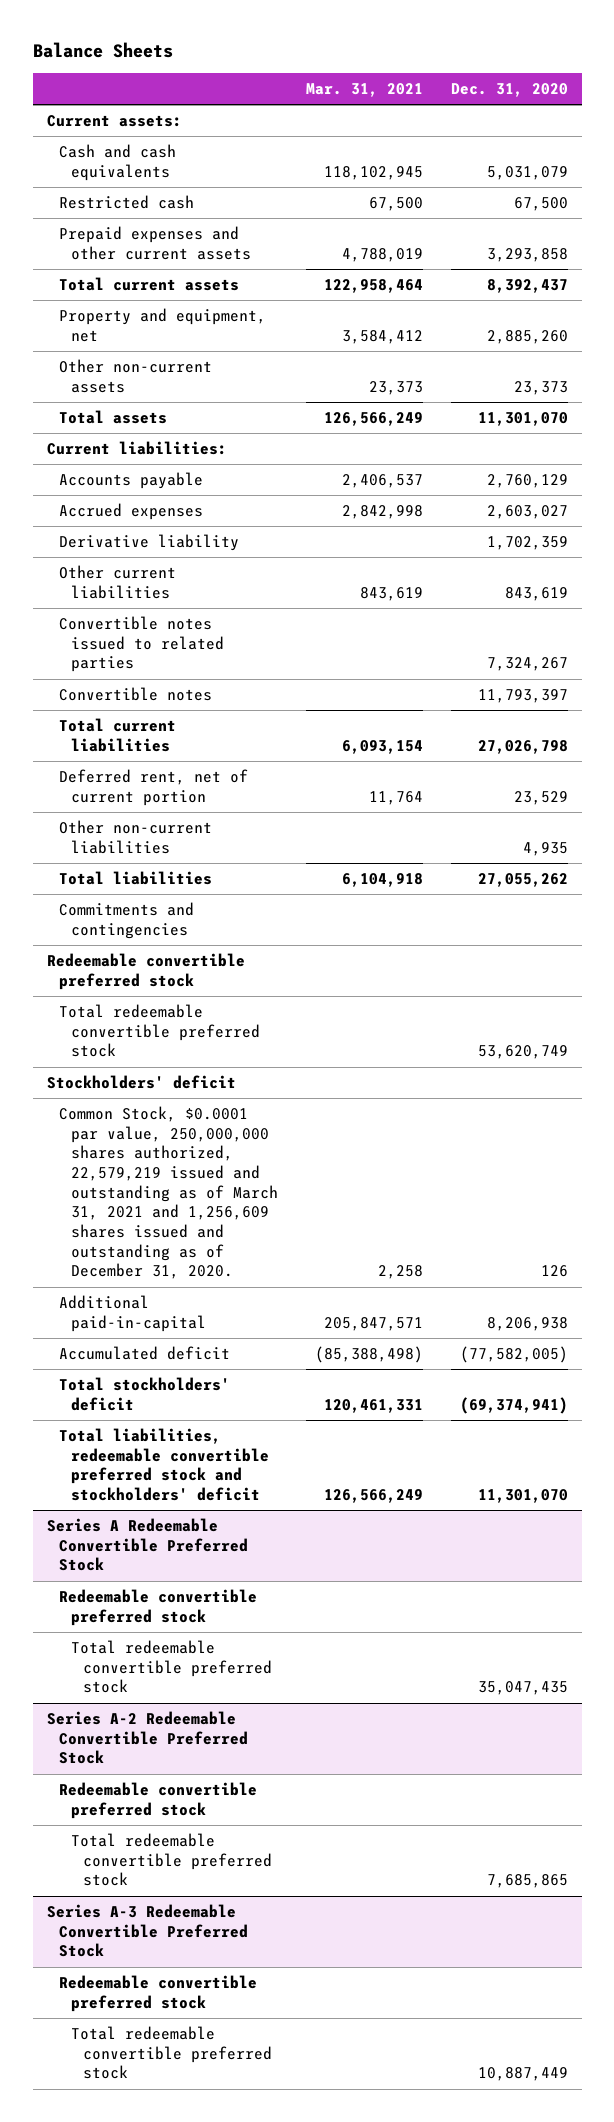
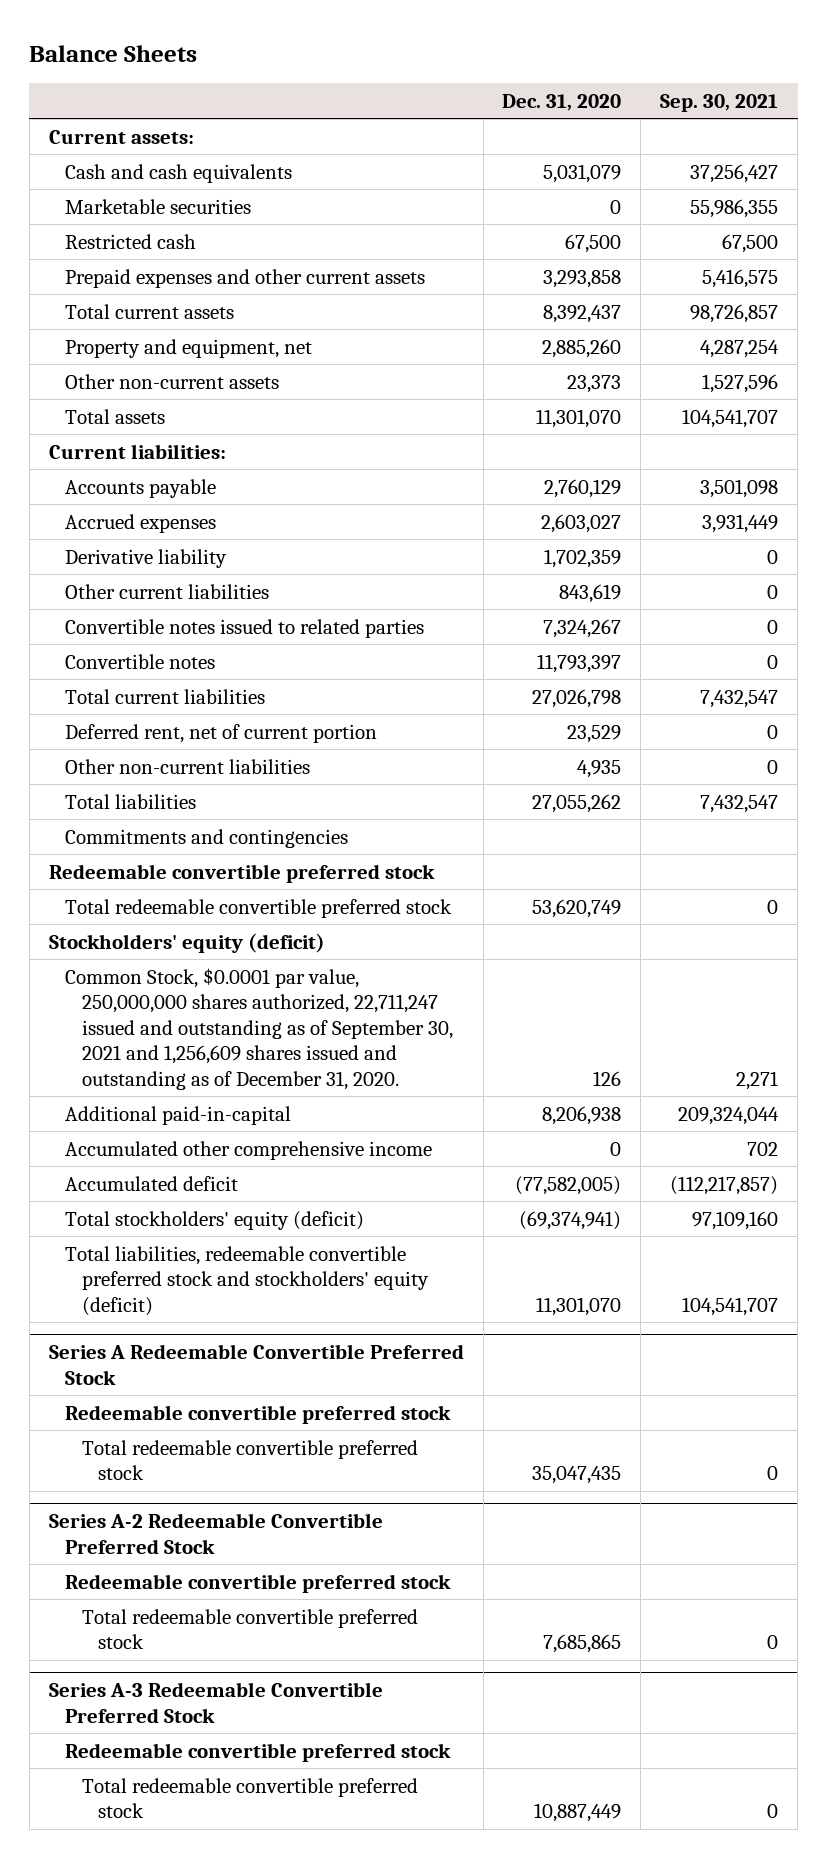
- | Mar. 31, 2021 | Dec. 31, 2020
+ | Dec. 31, 2020 | Sep. 30, 2021
+ Marketable securities | 0 | 55,986,355
- Stockholders' deficit
- Common Stock, $0.0001 par value, 250,000,000 shares authorized, 22,579,219 issued and outstanding as of March 31, 2021 and 1,256,609 shares issued and outstanding as of December 31, 2020. | 2,258 | 126
+ Stockholders' equity (deficit)
+ Common Stock, $0.0001 par value, 250,000,000 shares authorized, 22,711,247 issued and outstanding as of September 30, 2021 and 1,256,609 shares issued and outstanding as of December 31, 2020. | 126 | 2,271
+ Accumulated other comprehensive income | 0 | 702
- Total stockholders' deficit | 120,461,331 | (69,374,941)
- Total liabilities, redeemable convertible preferred stock and stockholders' deficit | 126,566,249 | 11,301,070
+ Total stockholders' equity (deficit) | (69,374,941) | 97,109,160
+ Total liabilities, redeemable convertible preferred stock and stockholders' equity (deficit) | 11,301,070 | 104,541,707

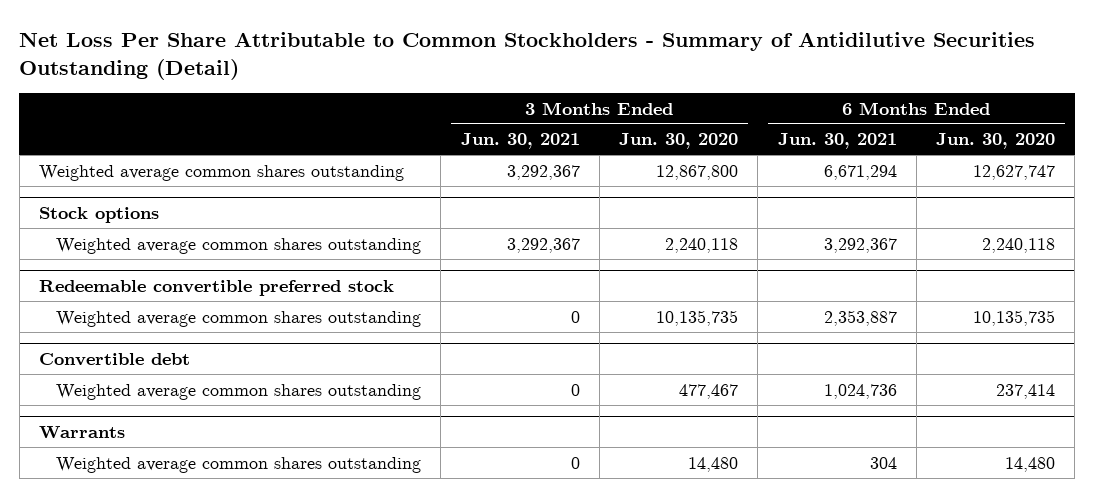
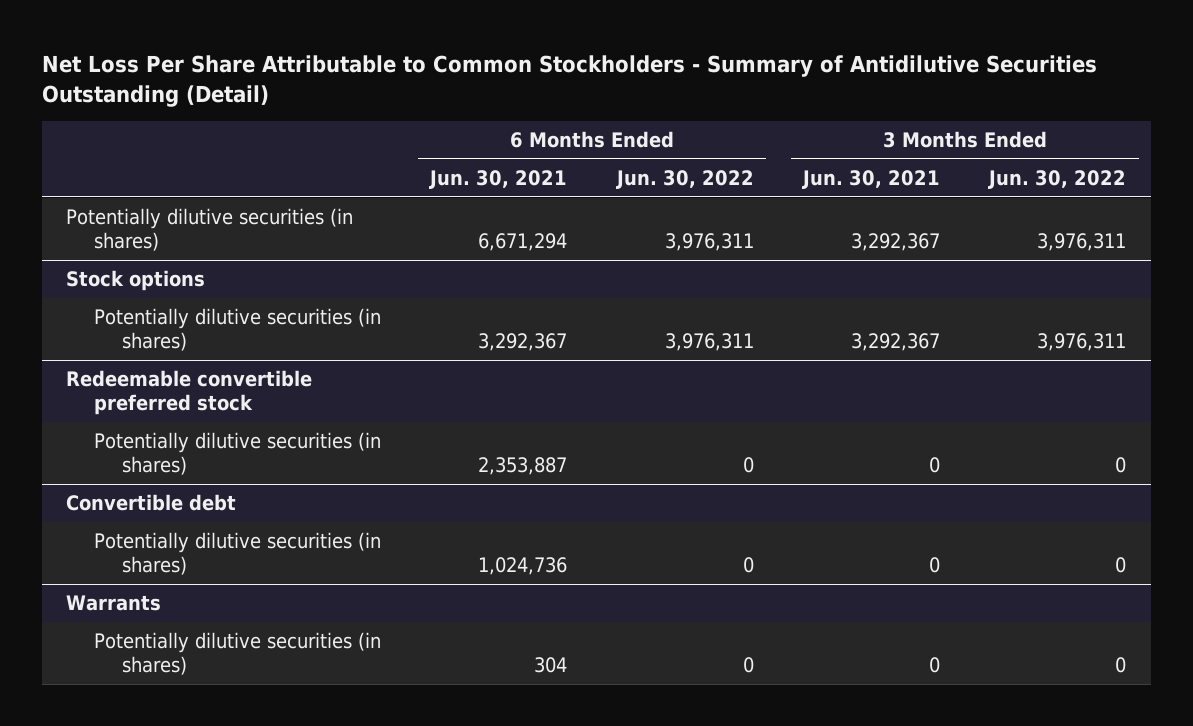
- | 3 Months Ended Jun. 30, 2021 | 3 Months Ended Jun. 30, 2020 | 6 Months Ended Jun. 30, 2021 | 6 Months Ended Jun. 30, 2020
+ | 6 Months Ended Jun. 30, 2021 | 6 Months Ended Jun. 30, 2022 | 3 Months Ended Jun. 30, 2021 | 3 Months Ended Jun. 30, 2022
- Weighted average common shares outstanding | 3,292,367 | 12,867,800 | 6,671,294 | 12,627,747
+ Potentially dilutive securities (in shares) | 6,671,294 | 3,976,311 | 3,292,367 | 3,976,311
@ Stock options
- Weighted average common shares outstanding | 3,292,367 | 2,240,118 | 3,292,367 | 2,240,118
+ Potentially dilutive securities (in shares) | 3,292,367 | 3,976,311 | 3,292,367 | 3,976,311
@ Redeemable convertible preferred stock
- Weighted average common shares outstanding | 0 | 10,135,735 | 2,353,887 | 10,135,735
+ Potentially dilutive securities (in shares) | 2,353,887 | 0 | 0 | 0
@ Convertible debt
- Weighted average common shares outstanding | 0 | 477,467 | 1,024,736 | 237,414
+ Potentially dilutive securities (in shares) | 1,024,736 | 0 | 0 | 0
@ Warrants
- Weighted average common shares outstanding | 0 | 14,480 | 304 | 14,480
+ Potentially dilutive securities (in shares) | 304 | 0 | 0 | 0

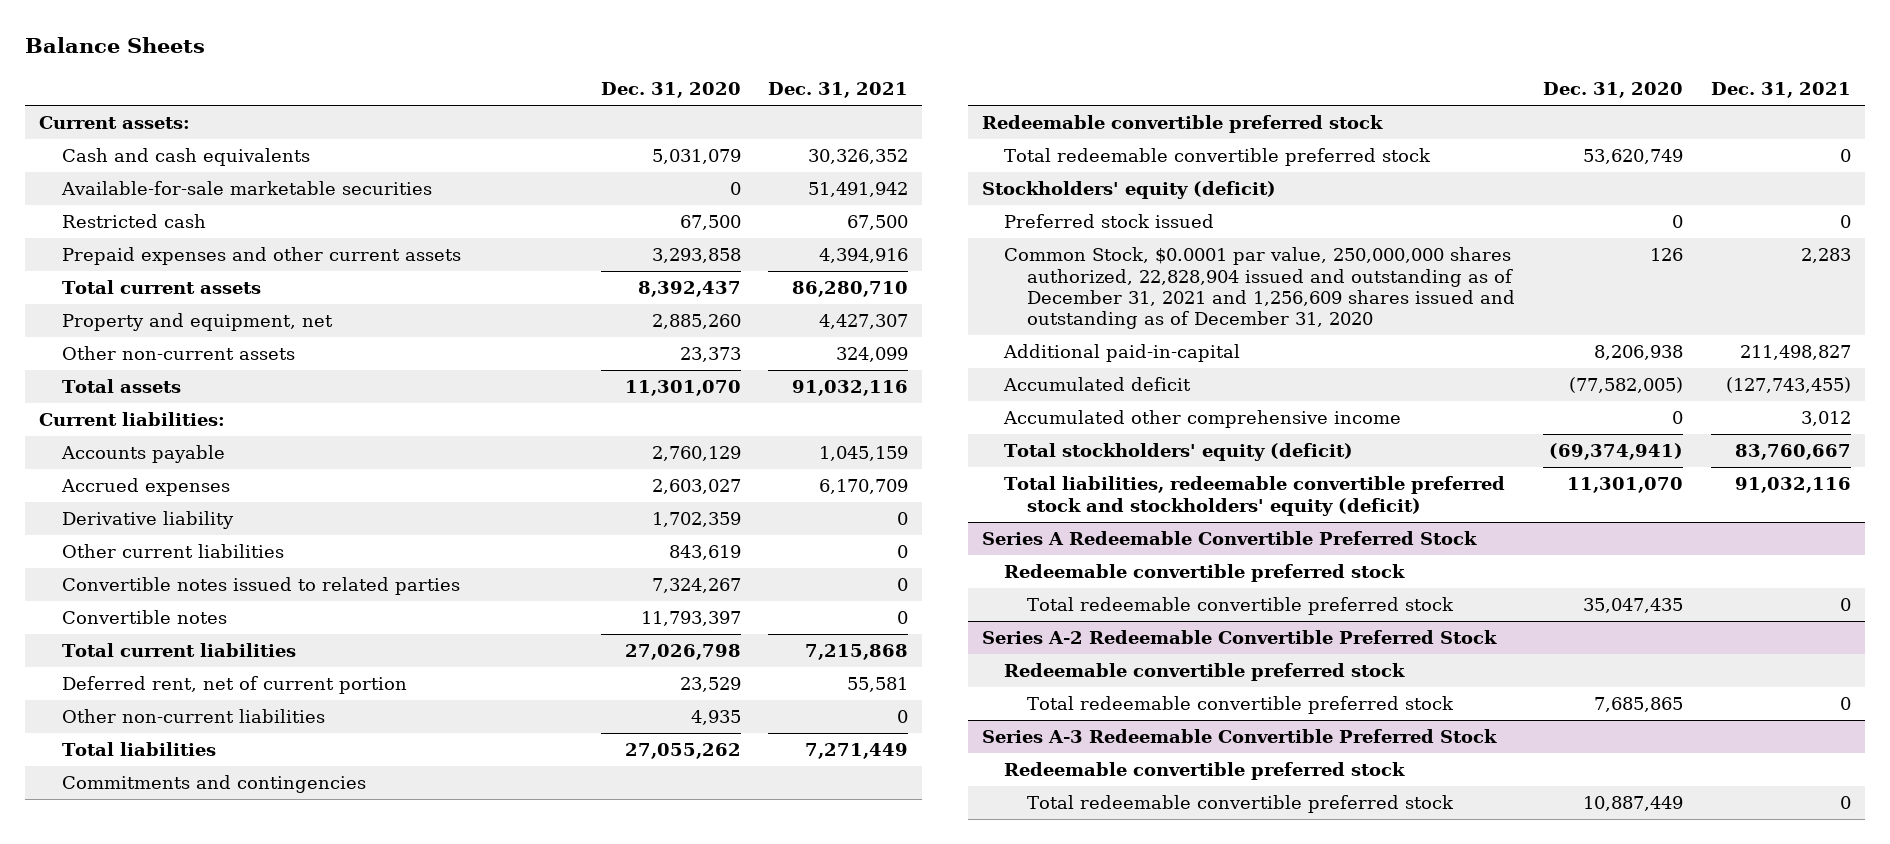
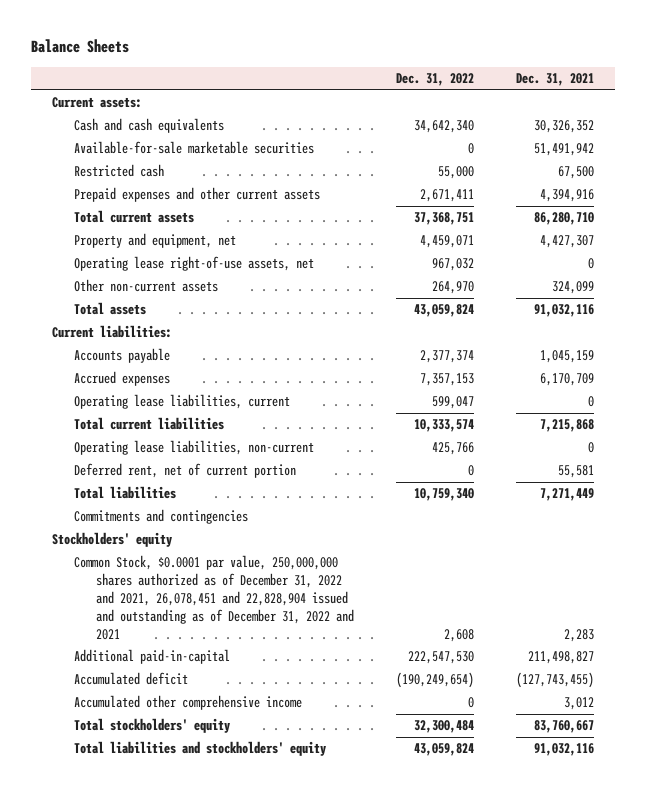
- | Dec. 31, 2020 | Dec. 31, 2021
+ | Dec. 31, 2022 | Dec. 31, 2021
+ Operating lease right-of-use assets, net | 967,032 | 0
- Derivative liability | 1,702,359 | 0
- Other current liabilities | 843,619 | 0
- Convertible notes issued to related parties | 7,324,267 | 0
- Convertible notes | 11,793,397 | 0
+ Operating lease liabilities, current | 599,047 | 0
+ Operating lease liabilities, non-current | 425,766 | 0
- Other non-current liabilities | 4,935 | 0
- Redeemable convertible preferred stock
- Total redeemable convertible preferred stock | 53,620,749 | 0
- Stockholders' equity (deficit)
- Preferred stock issued | 0 | 0
- Common Stock, $0.0001 par value, 250,000,000 shares authorized, 22,828,904 issued and outstanding as of December 31, 2021 and 1,256,609 shares issued and outstanding as of December 31, 2020 | 126 | 2,283
+ Stockholders' equity
+ Common Stock, $0.0001 par value, 250,000,000 shares authorized as of December 31, 2022 and 2021, 26,078,451 and 22,828,904 issued and outstanding as of December 31, 2022 and 2021 | 2,608 | 2,283
- Total stockholders' equity (deficit) | (69,374,941) | 83,760,667
- Total liabilities, redeemable convertible preferred stock and stockholders' equity (deficit) | 11,301,070 | 91,032,116
- Series A Redeemable Convertible Preferred Stock
- Redeemable convertible preferred stock
- Total redeemable convertible preferred stock | 35,047,435 | 0
- Series A-2 Redeemable Convertible Preferred Stock
- Redeemable convertible preferred stock
- Total redeemable convertible preferred stock | 7,685,865 | 0
- Series A-3 Redeemable Convertible Preferred Stock
- Redeemable convertible preferred stock
- Total redeemable convertible preferred stock | 10,887,449 | 0
+ Total stockholders' equity | 32,300,484 | 83,760,667
+ Total liabilities and stockholders' equity | 43,059,824 | 91,032,116

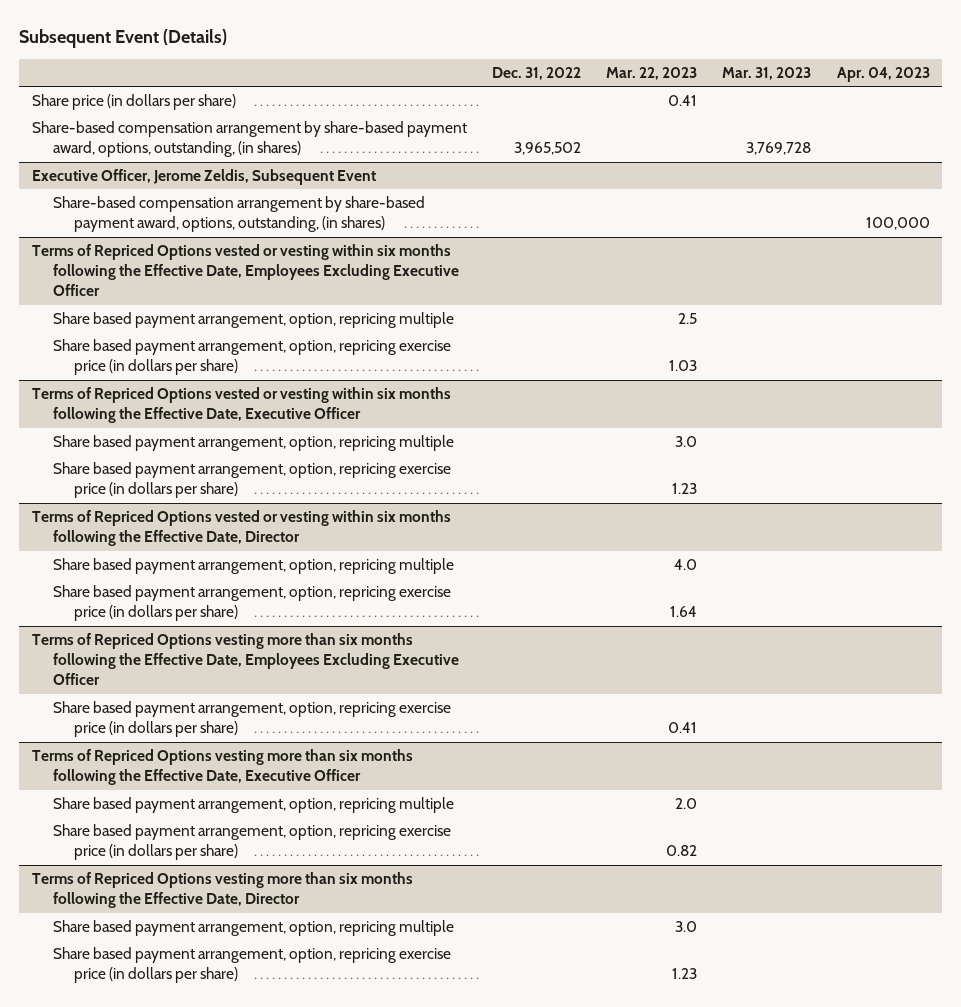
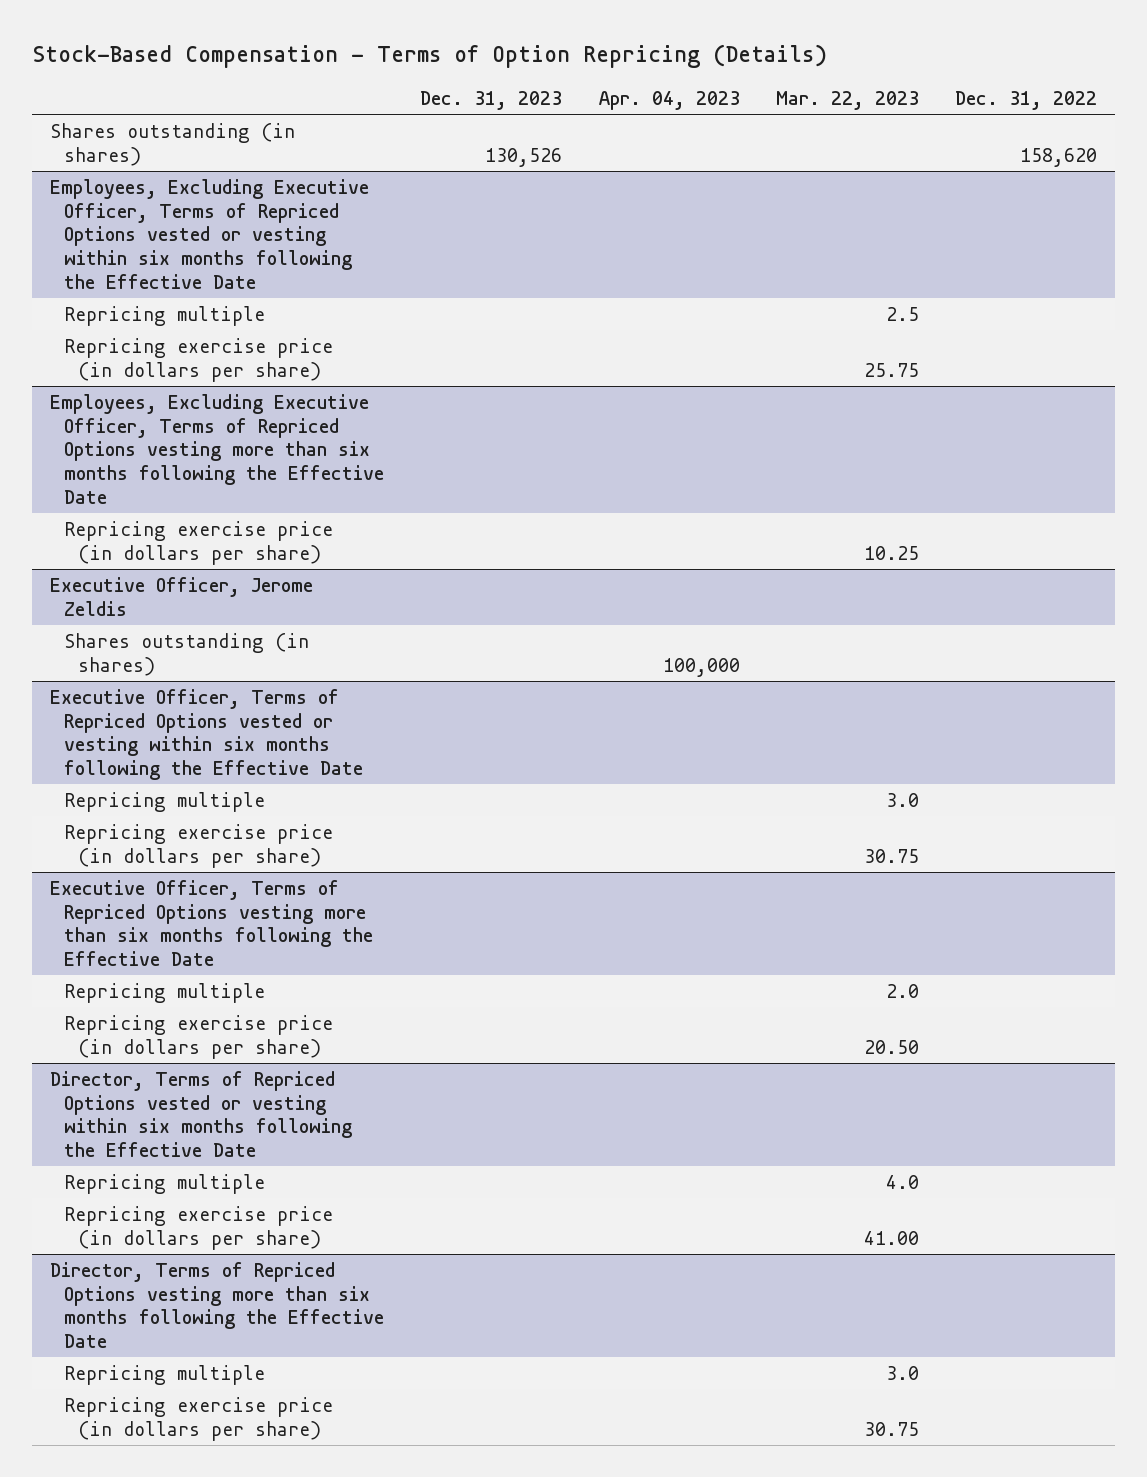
- Subsequent Event (Details)
+ Stock-Based Compensation - Terms of Option Repricing (Details)
- | Dec. 31, 2022 | Mar. 22, 2023 | Mar. 31, 2023 | Apr. 04, 2023
+ | Dec. 31, 2023 | Apr. 04, 2023 | Mar. 22, 2023 | Dec. 31, 2022
- Share price (in dollars per share) | | 0.41 | |
- Share-based compensation arrangement by share-based payment award, options, outstanding, (in shares) | 3,965,502 | | 3,769,728 |
- Executive Officer, Jerome Zeldis, Subsequent Event
- Share-based compensation arrangement by share-based payment award, options, outstanding, (in shares) | | | | 100,000
- Terms of Repriced Options vested or vesting within six months following the Effective Date, Employees Excluding Executive Officer
- Share based payment arrangement, option, repricing multiple | | 2.5 | |
- Share based payment arrangement, option, repricing exercise price (in dollars per share) | | 1.03 | |
- Terms of Repriced Options vested or vesting within six months following the Effective Date, Executive Officer
- Share based payment arrangement, option, repricing multiple | | 3.0 | |
- Share based payment arrangement, option, repricing exercise price (in dollars per share) | | 1.23 | |
- Terms of Repriced Options vested or vesting within six months following the Effective Date, Director
- Share based payment arrangement, option, repricing multiple | | 4.0 | |
- Share based payment arrangement, option, repricing exercise price (in dollars per share) | | 1.64 | |
- Terms of Repriced Options vesting more than six months following the Effective Date, Employees Excluding Executive Officer
- Share based payment arrangement, option, repricing exercise price (in dollars per share) | | 0.41 | |
- Terms of Repriced Options vesting more than six months following the Effective Date, Executive Officer
- Share based payment arrangement, option, repricing multiple | | 2.0 | |
- Share based payment arrangement, option, repricing exercise price (in dollars per share) | | 0.82 | |
- Terms of Repriced Options vesting more than six months following the Effective Date, Director
- Share based payment arrangement, option, repricing multiple | | 3.0 | |
- Share based payment arrangement, option, repricing exercise price (in dollars per share) | | 1.23 | |
+ Shares outstanding (in shares) | 130,526 | | | 158,620
+ Employees, Excluding Executive Officer, Terms of Repriced Options vested or vesting within six months following the Effective Date
+ Repricing multiple | | | 2.5 |
+ Repricing exercise price (in dollars per share) | | | 25.75 |
+ Employees, Excluding Executive Officer, Terms of Repriced Options vesting more than six months following the Effective Date
+ Repricing exercise price (in dollars per share) | | | 10.25 |
+ Executive Officer, Jerome Zeldis
+ Shares outstanding (in shares) | | 100,000 | |
+ Executive Officer, Terms of Repriced Options vested or vesting within six months following the Effective Date
+ Repricing multiple | | | 3.0 |
+ Repricing exercise price (in dollars per share) | | | 30.75 |
+ Executive Officer, Terms of Repriced Options vesting more than six months following the Effective Date
+ Repricing multiple | | | 2.0 |
+ Repricing exercise price (in dollars per share) | | | 20.50 |
+ Director, Terms of Repriced Options vested or vesting within six months following the Effective Date
+ Repricing multiple | | | 4.0 |
+ Repricing exercise price (in dollars per share) | | | 41.00 |
+ Director, Terms of Repriced Options vesting more than six months following the Effective Date
+ Repricing multiple | | | 3.0 |
+ Repricing exercise price (in dollars per share) | | | 30.75 |

